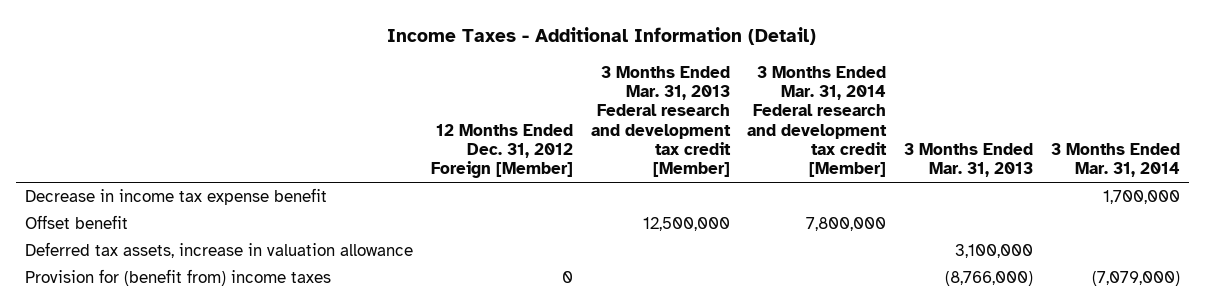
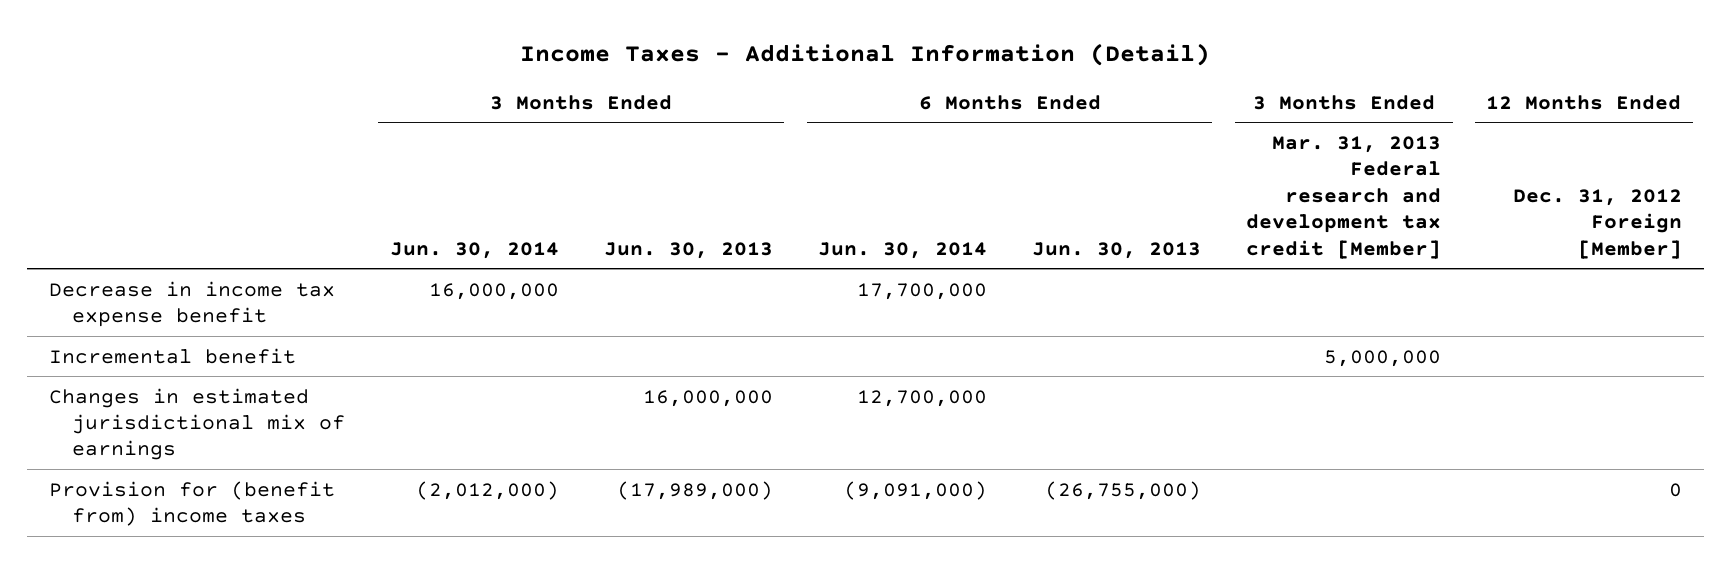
- | 12 Months Ended Dec. 31, 2012 Foreign [Member] | 3 Months Ended Mar. 31, 2013 Federal research and development tax credit [Member] | 3 Months Ended Mar. 31, 2014 Federal research and development tax credit [Member] | 3 Months Ended Mar. 31, 2013 | 3 Months Ended Mar. 31, 2014
+ | 3 Months Ended Jun. 30, 2014 | 3 Months Ended Jun. 30, 2013 | 6 Months Ended Jun. 30, 2014 | 6 Months Ended Jun. 30, 2013 | 3 Months Ended Mar. 31, 2013 Federal research and development tax credit [Member] | 12 Months Ended Dec. 31, 2012 Foreign [Member]
- Offset benefit | | 12,500,000 | 7,800,000 | |
- Deferred tax assets, increase in valuation allowance | | | | 3,100,000 |
+ Incremental benefit | | | | | 5,000,000 |
+ Changes in estimated jurisdictional mix of earnings | | 16,000,000 | 12,700,000 | | |

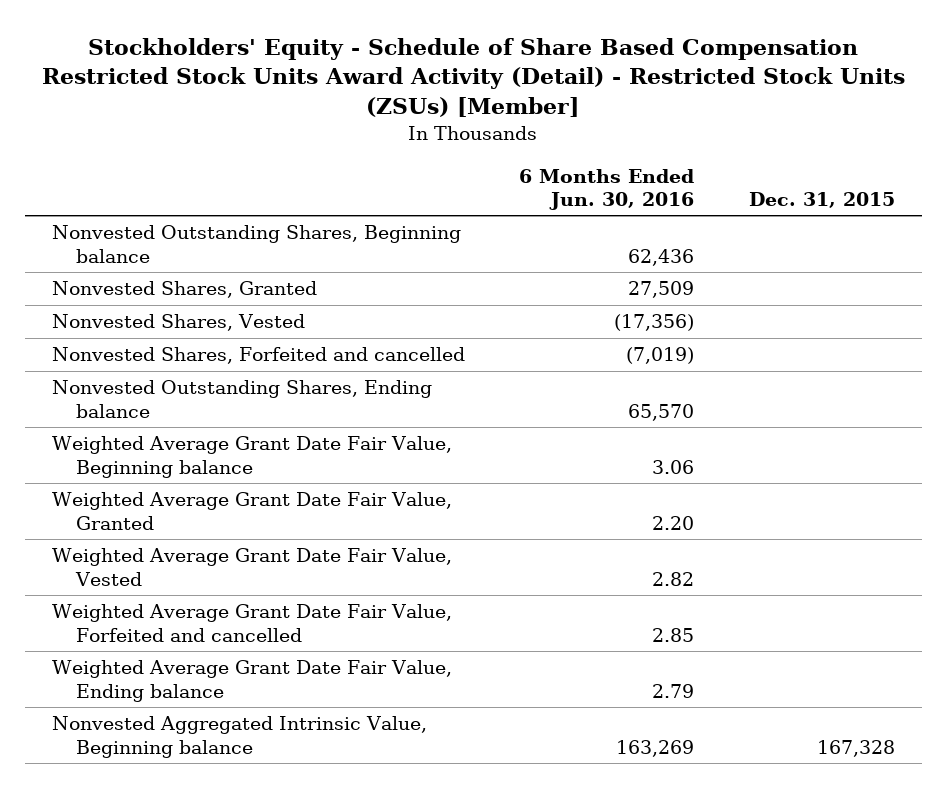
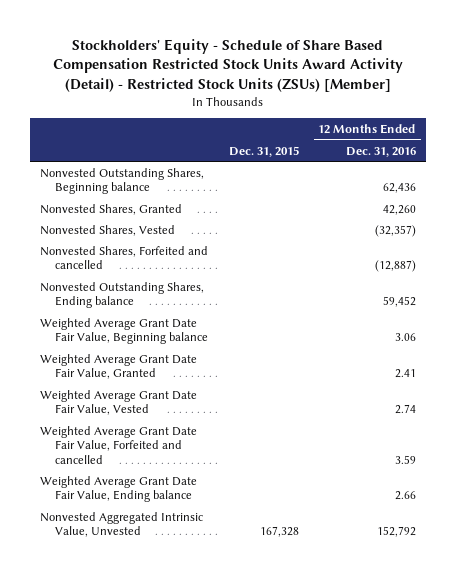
- | 6 Months Ended Jun. 30, 2016 | Dec. 31, 2015
+ | Dec. 31, 2015 | 12 Months Ended Dec. 31, 2016
- Nonvested Aggregated Intrinsic Value, Beginning balance | 163,269 | 167,328
+ Nonvested Aggregated Intrinsic Value, Unvested | 167,328 | 152,792

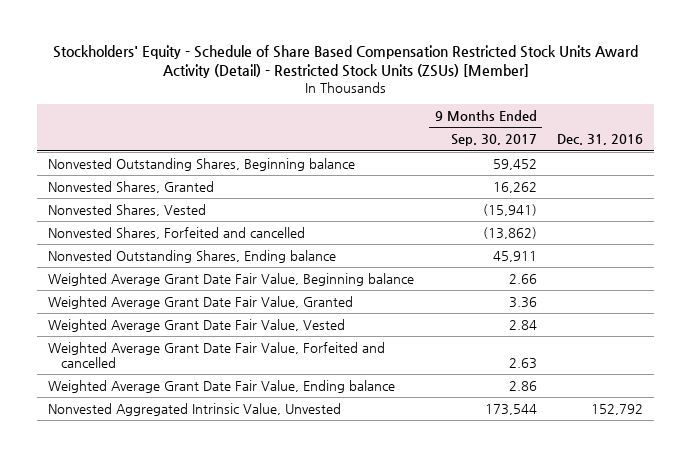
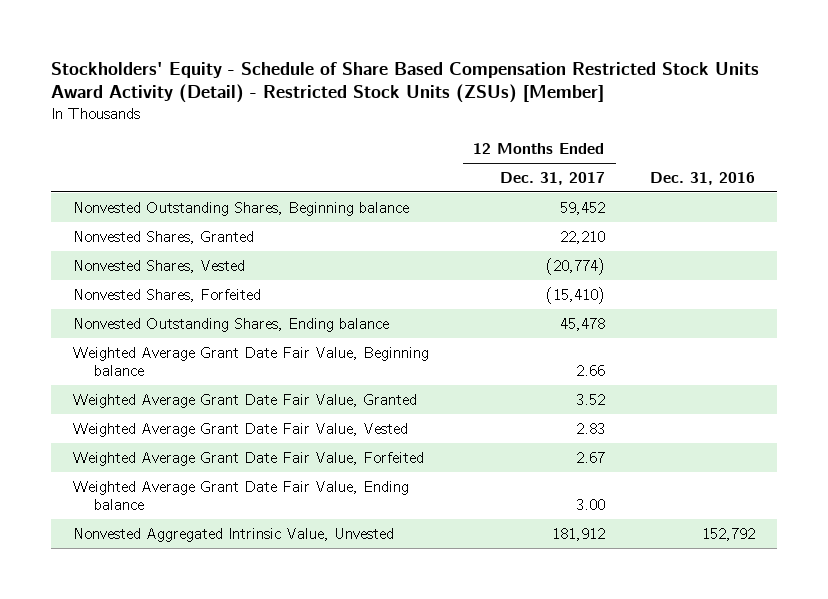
- | 9 Months Ended Sep. 30, 2017 | Dec. 31, 2016
+ | 12 Months Ended Dec. 31, 2017 | Dec. 31, 2016
- Nonvested Shares, Forfeited and cancelled | (13,862) |
+ Nonvested Shares, Forfeited | (15,410) |
- Weighted Average Grant Date Fair Value, Forfeited and cancelled | 2.63 |
+ Weighted Average Grant Date Fair Value, Forfeited | 2.67 |

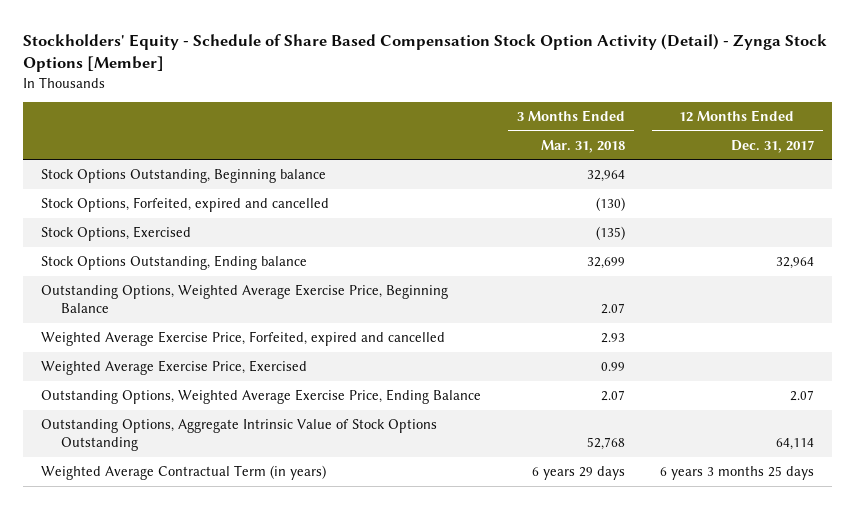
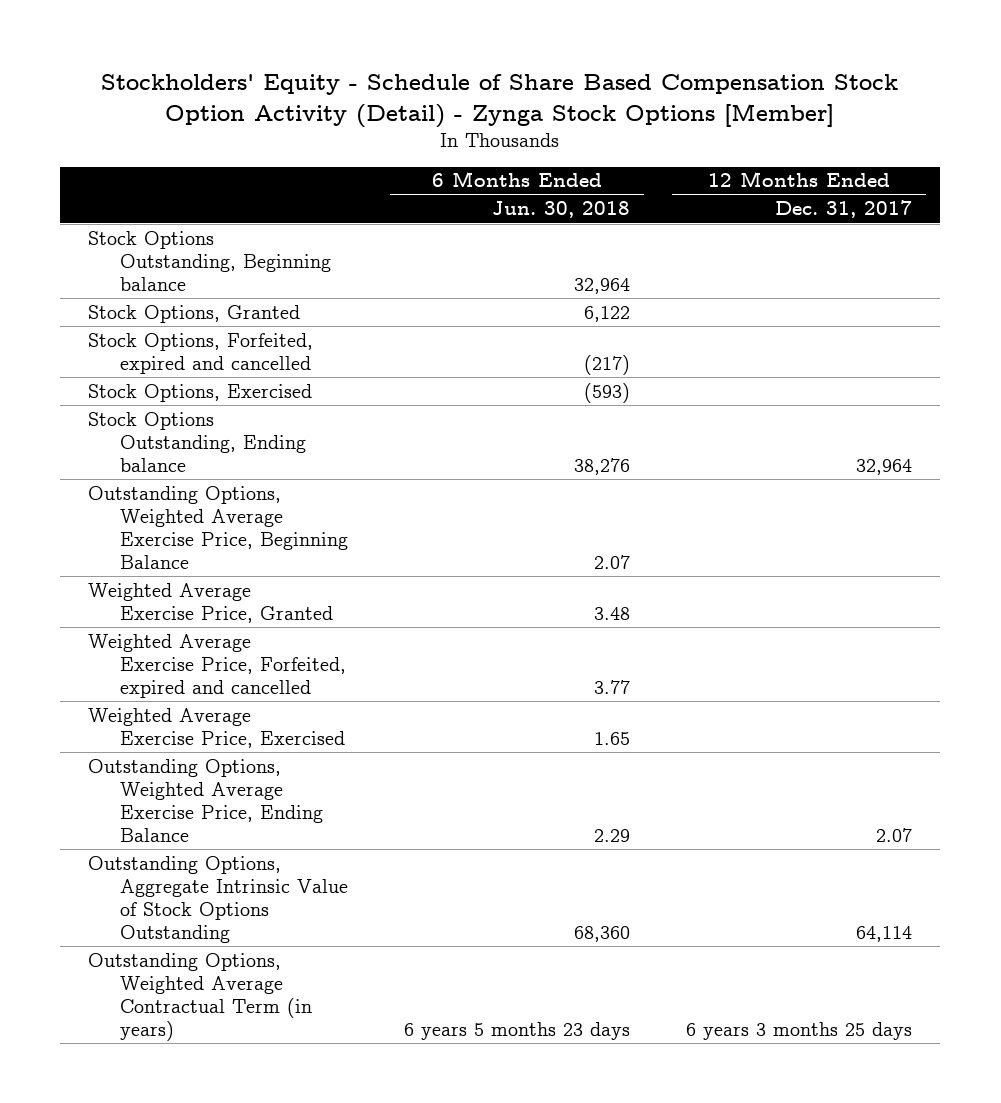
- | 3 Months Ended Mar. 31, 2018 | 12 Months Ended Dec. 31, 2017
+ | 6 Months Ended Jun. 30, 2018 | 12 Months Ended Dec. 31, 2017
+ Stock Options, Granted | 6,122 |
+ Weighted Average Exercise Price, Granted | 3.48 |
- Weighted Average Contractual Term (in years) | 6 years 29 days | 6 years 3 months 25 days
+ Outstanding Options, Weighted Average Contractual Term (in years) | 6 years 5 months 23 days | 6 years 3 months 25 days

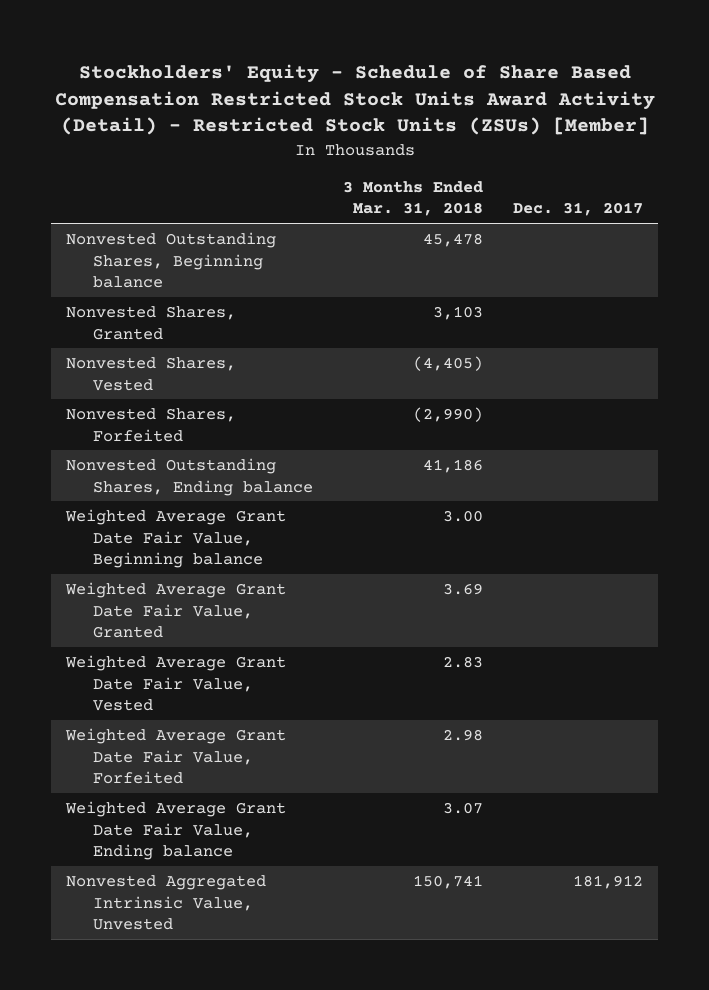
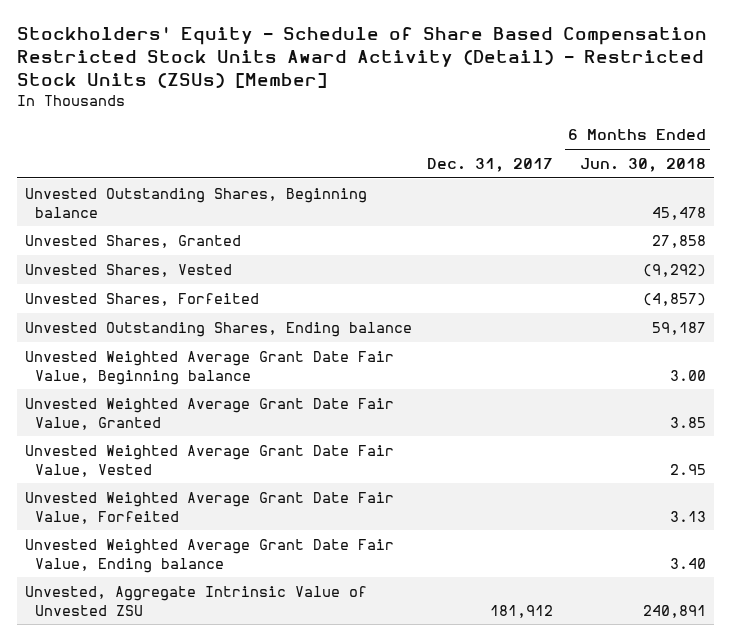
- | 3 Months Ended Mar. 31, 2018 | Dec. 31, 2017
+ | Dec. 31, 2017 | 6 Months Ended Jun. 30, 2018
- Nonvested Outstanding Shares, Beginning balance | 45,478 |
- Nonvested Shares, Granted | 3,103 |
- Nonvested Shares, Vested | (4,405) |
- Nonvested Shares, Forfeited | (2,990) |
- Nonvested Outstanding Shares, Ending balance | 41,186 |
- Weighted Average Grant Date Fair Value, Beginning balance | 3.00 |
- Weighted Average Grant Date Fair Value, Granted | 3.69 |
- Weighted Average Grant Date Fair Value, Vested | 2.83 |
- Weighted Average Grant Date Fair Value, Forfeited | 2.98 |
- Weighted Average Grant Date Fair Value, Ending balance | 3.07 |
- Nonvested Aggregated Intrinsic Value, Unvested | 150,741 | 181,912
+ Unvested Outstanding Shares, Beginning balance | | 45,478
+ Unvested Shares, Granted | | 27,858
+ Unvested Shares, Vested | | (9,292)
+ Unvested Shares, Forfeited | | (4,857)
+ Unvested Outstanding Shares, Ending balance | | 59,187
+ Unvested Weighted Average Grant Date Fair Value, Beginning balance | | 3.00
+ Unvested Weighted Average Grant Date Fair Value, Granted | | 3.85
+ Unvested Weighted Average Grant Date Fair Value, Vested | | 2.95
+ Unvested Weighted Average Grant Date Fair Value, Forfeited | | 3.13
+ Unvested Weighted Average Grant Date Fair Value, Ending balance | | 3.40
+ Unvested, Aggregate Intrinsic Value of Unvested ZSU | 181,912 | 240,891

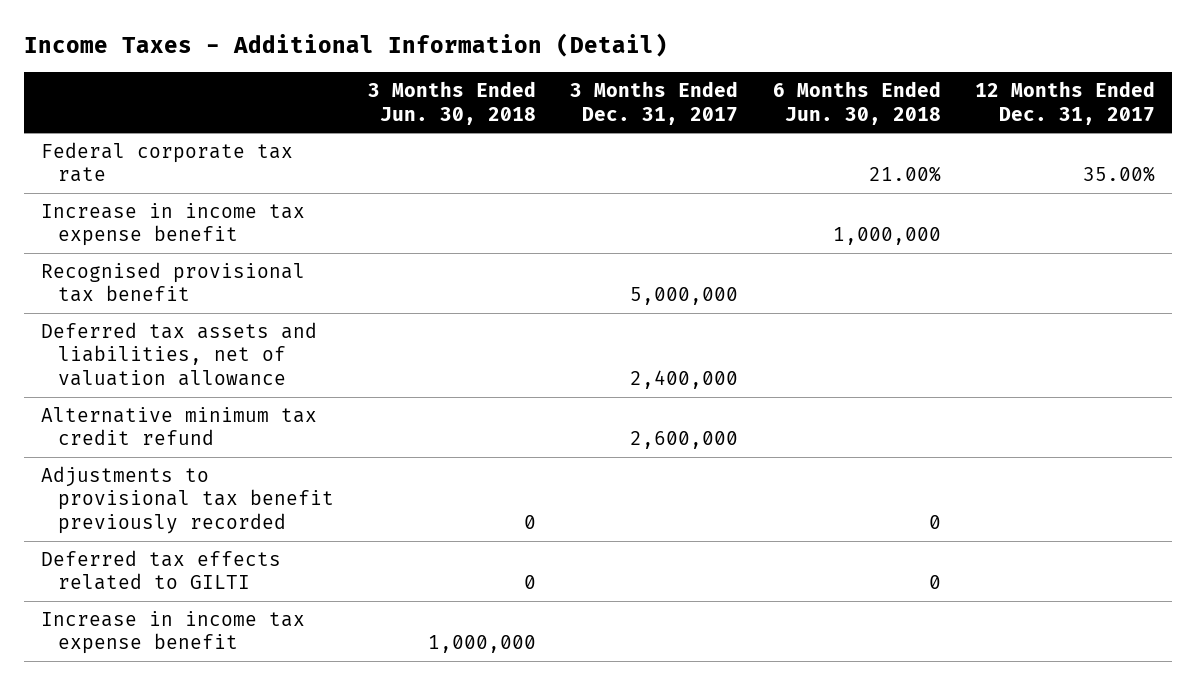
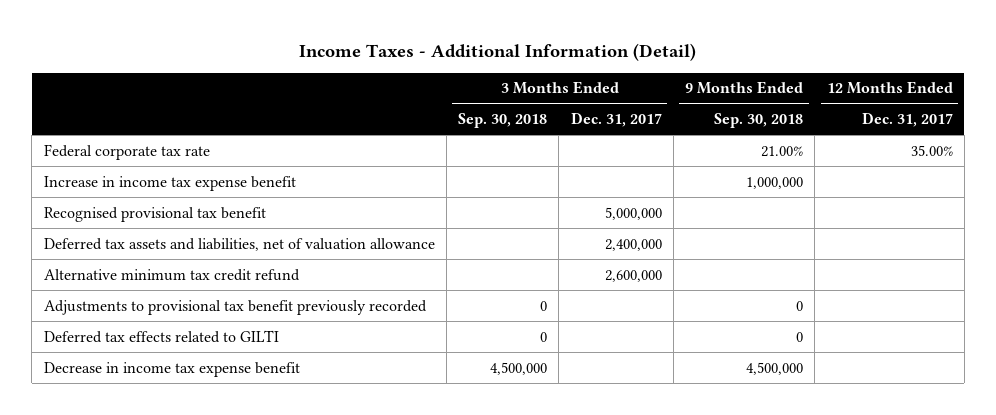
- | 3 Months Ended Jun. 30, 2018 | 3 Months Ended Dec. 31, 2017 | 6 Months Ended Jun. 30, 2018 | 12 Months Ended Dec. 31, 2017
+ | 3 Months Ended Sep. 30, 2018 | 3 Months Ended Dec. 31, 2017 | 9 Months Ended Sep. 30, 2018 | 12 Months Ended Dec. 31, 2017
- Increase in income tax expense benefit | 1,000,000 | | |
+ Decrease in income tax expense benefit | 4,500,000 | | 4,500,000 |

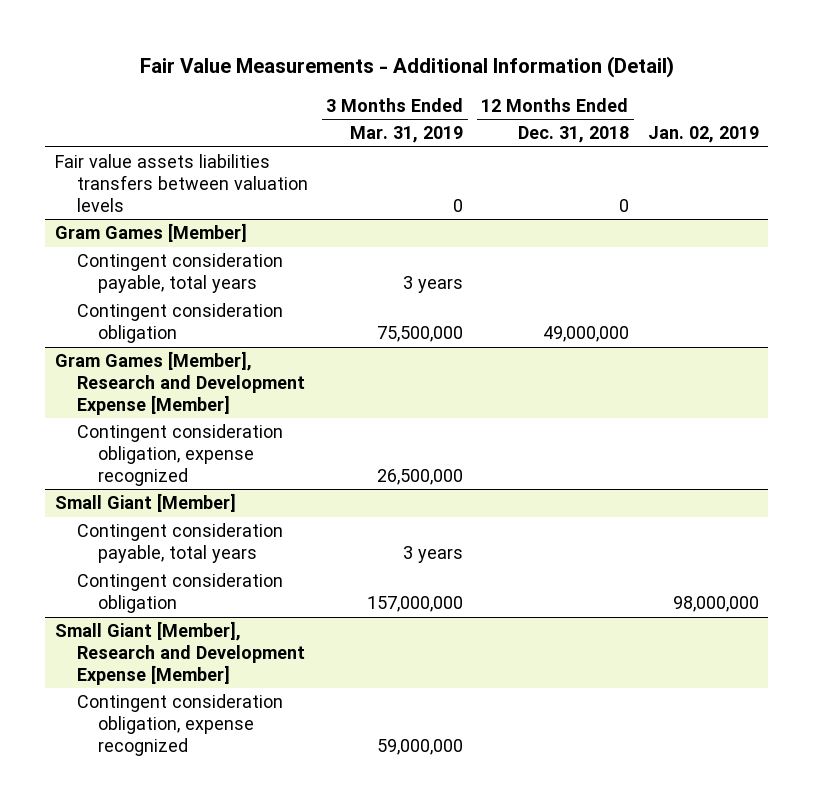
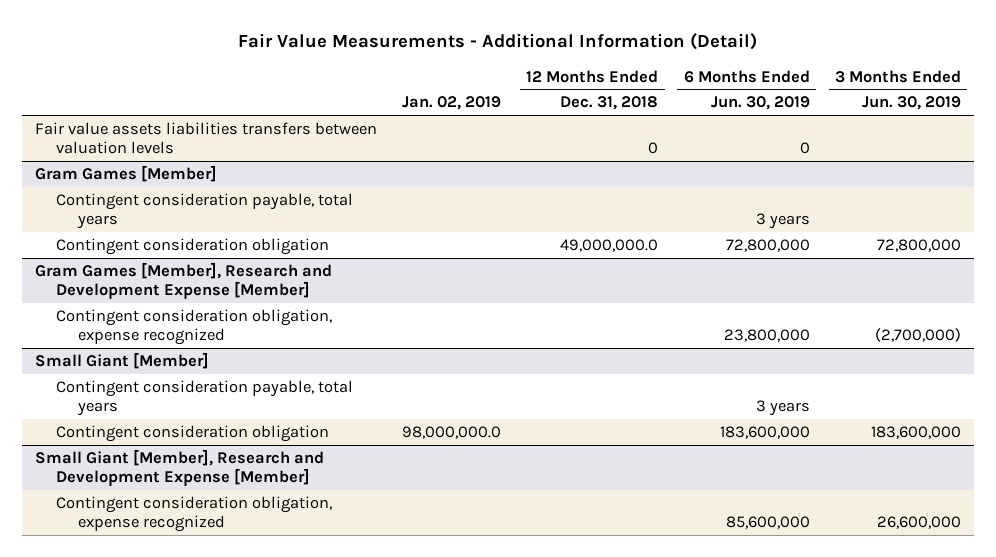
- | 3 Months Ended Mar. 31, 2019 | 12 Months Ended Dec. 31, 2018 | Jan. 02, 2019
+ | Jan. 02, 2019 | 12 Months Ended Dec. 31, 2018 | 6 Months Ended Jun. 30, 2019 | 3 Months Ended Jun. 30, 2019
@ Gram Games [Member]
- Contingent consideration obligation | 75,500,000 | 49,000,000 |
+ Contingent consideration obligation | | 49,000,000.0 | 72,800,000 | 72,800,000
@ Small Giant [Member]
- Contingent consideration obligation | 157,000,000 | | 98,000,000
+ Contingent consideration obligation | 98,000,000.0 | | 183,600,000 | 183,600,000

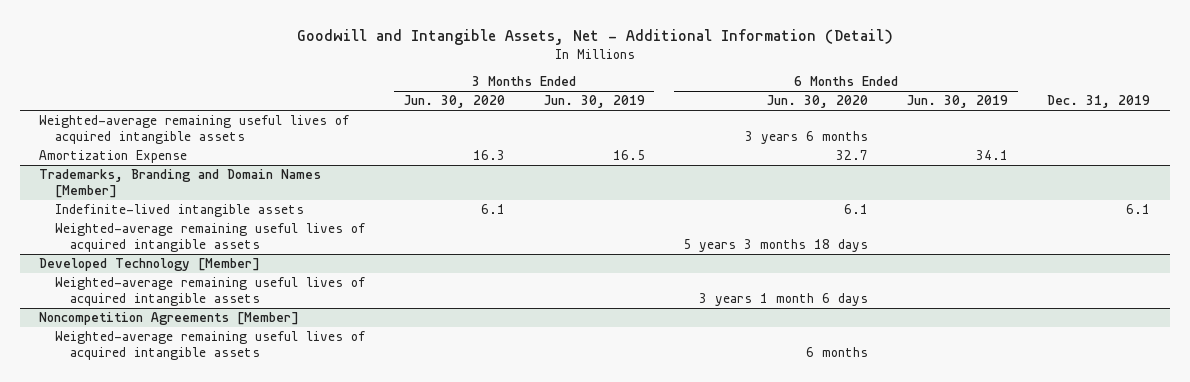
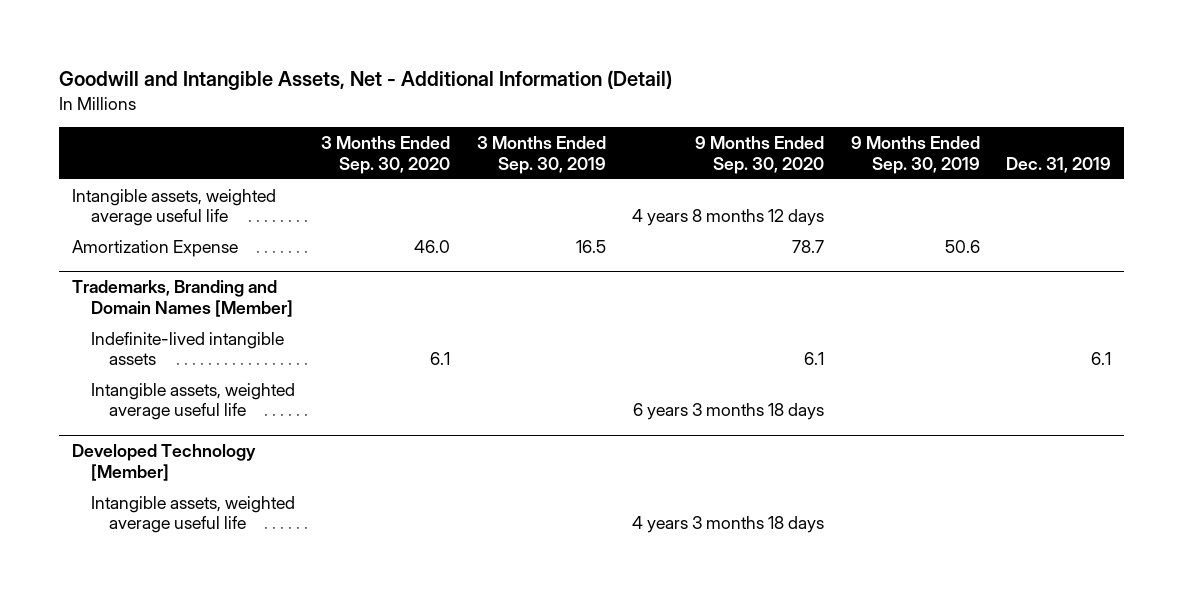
- | 3 Months Ended Jun. 30, 2020 | 3 Months Ended Jun. 30, 2019 | 6 Months Ended Jun. 30, 2020 | 6 Months Ended Jun. 30, 2019 | Dec. 31, 2019
+ | 3 Months Ended Sep. 30, 2020 | 3 Months Ended Sep. 30, 2019 | 9 Months Ended Sep. 30, 2020 | 9 Months Ended Sep. 30, 2019 | Dec. 31, 2019
- Weighted-average remaining useful lives of acquired intangible assets | | | 3 years 6 months | |
+ Intangible assets, weighted average useful life | | | 4 years 8 months 12 days | |
@ Trademarks, Branding and Domain Names [Member]
- Weighted-average remaining useful lives of acquired intangible assets | | | 5 years 3 months 18 days | |
+ Intangible assets, weighted average useful life | | | 6 years 3 months 18 days | |
@ Developed Technology [Member]
- Weighted-average remaining useful lives of acquired intangible assets | | | 3 years 1 month 6 days | |
- Noncompetition Agreements [Member]
- Weighted-average remaining useful lives of acquired intangible assets | | | 6 months | |
@ Developed Technology [Member]
+ Intangible assets, weighted average useful life | | | 4 years 3 months 18 days | |

